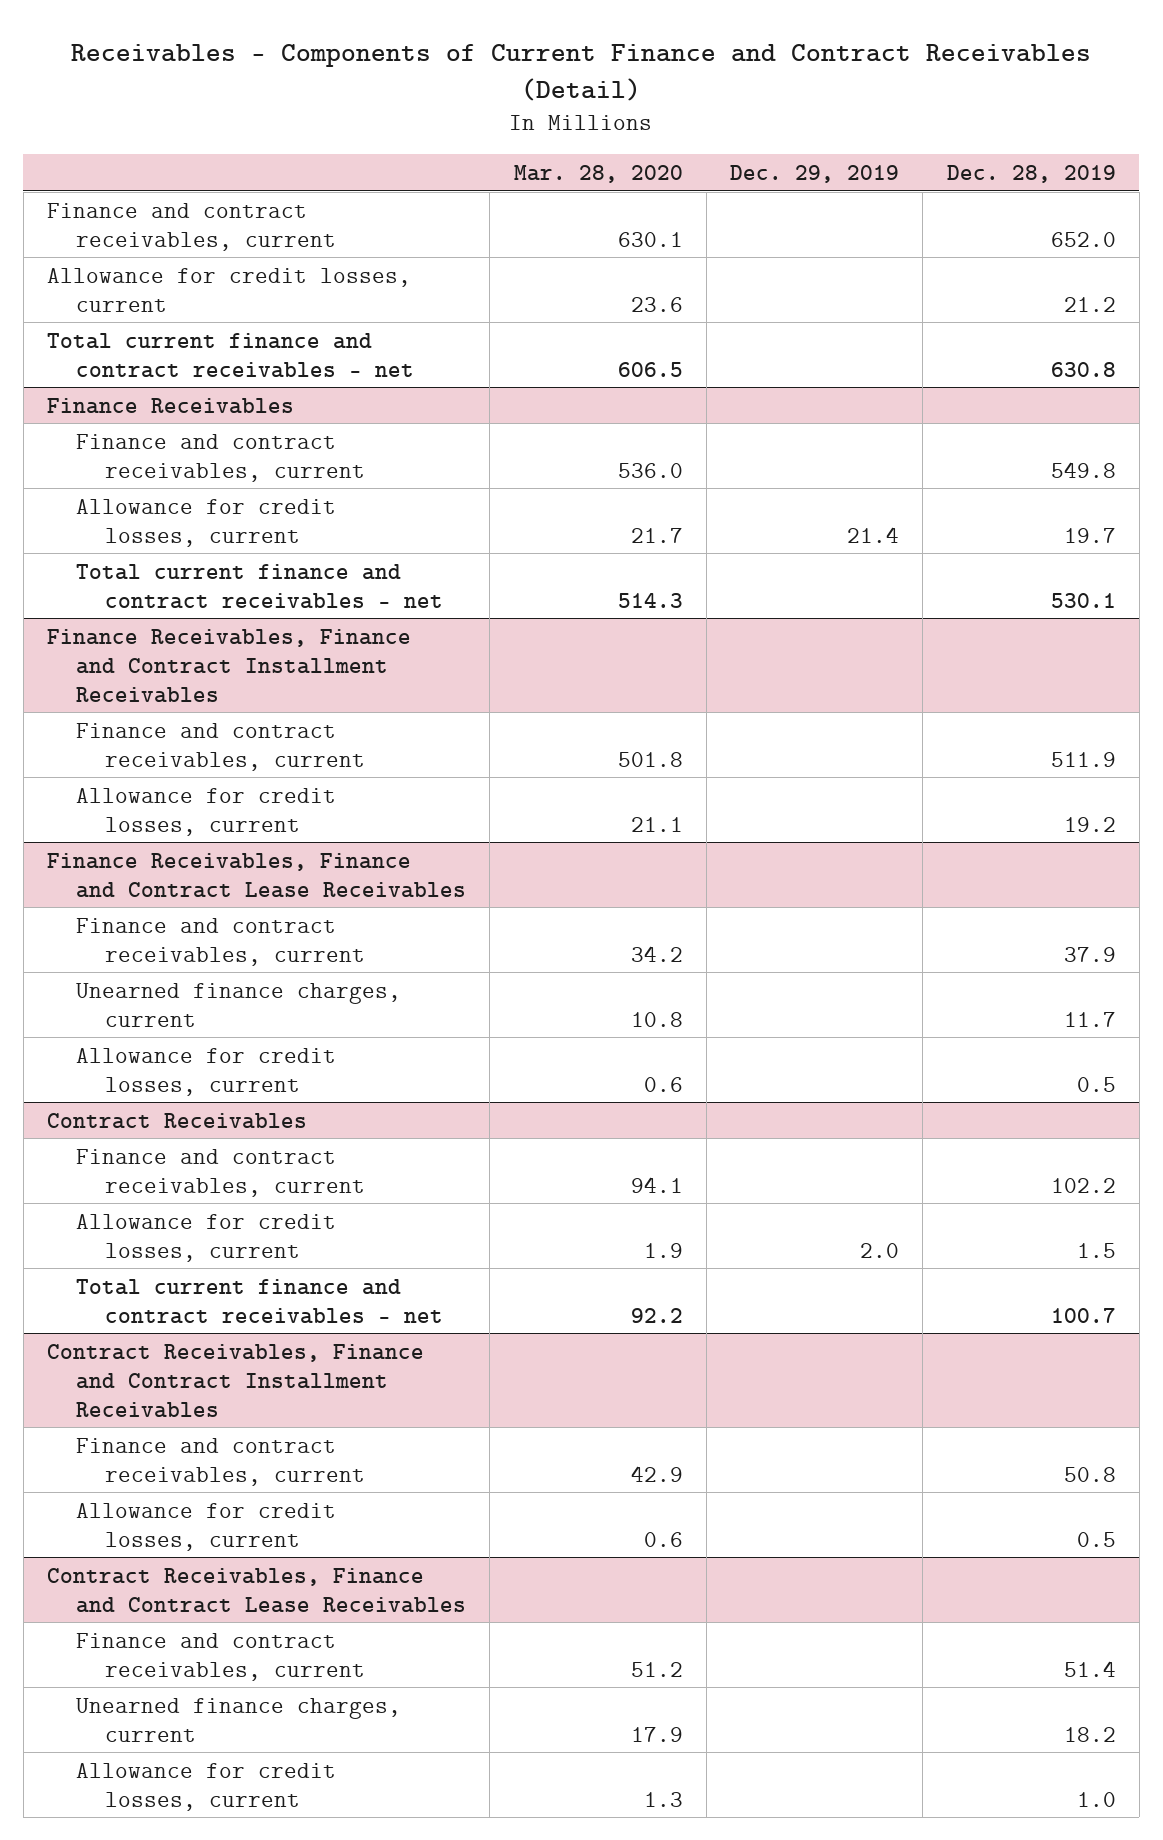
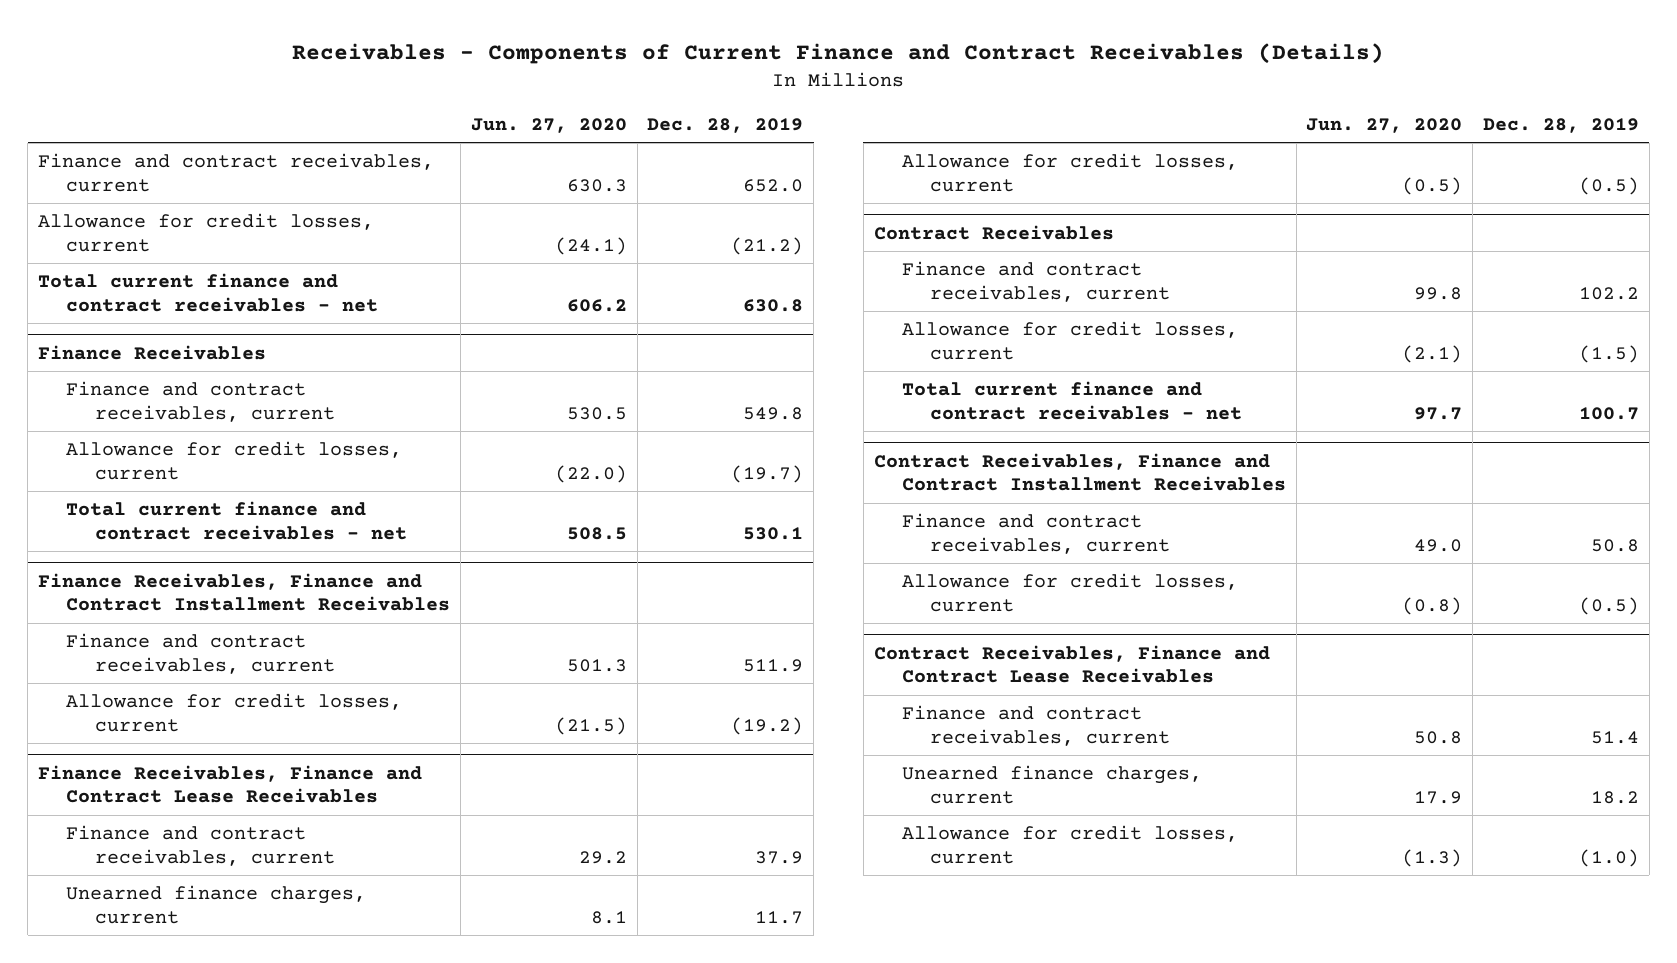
- Receivables - Components of Current Finance and Contract Receivables (Detail)
+ Receivables - Components of Current Finance and Contract Receivables (Details)
- | Mar. 28, 2020 | Dec. 29, 2019 | Dec. 28, 2019
+ | Jun. 27, 2020 | Dec. 28, 2019
- Allowance for credit losses, current | 23.6 | | 21.2
+ Allowance for credit losses, current | (24.1) | (21.2)
@ Finance Receivables
- Allowance for credit losses, current | 21.7 | 21.4 | 19.7
+ Allowance for credit losses, current | (22.0) | (19.7)
@ Finance Receivables, Finance and Contract Installment Receivables
- Allowance for credit losses, current | 21.1 | | 19.2
+ Allowance for credit losses, current | (21.5) | (19.2)
@ Finance Receivables, Finance and Contract Lease Receivables
- Allowance for credit losses, current | 0.6 | | 0.5
+ Allowance for credit losses, current | (0.5) | (0.5)
@ Contract Receivables
- Allowance for credit losses, current | 1.9 | 2.0 | 1.5
+ Allowance for credit losses, current | (2.1) | (1.5)
@ Contract Receivables, Finance and Contract Installment Receivables
- Allowance for credit losses, current | 0.6 | | 0.5
+ Allowance for credit losses, current | (0.8) | (0.5)
@ Contract Receivables, Finance and Contract Lease Receivables
- Allowance for credit losses, current | 1.3 | | 1.0
+ Allowance for credit losses, current | (1.3) | (1.0)

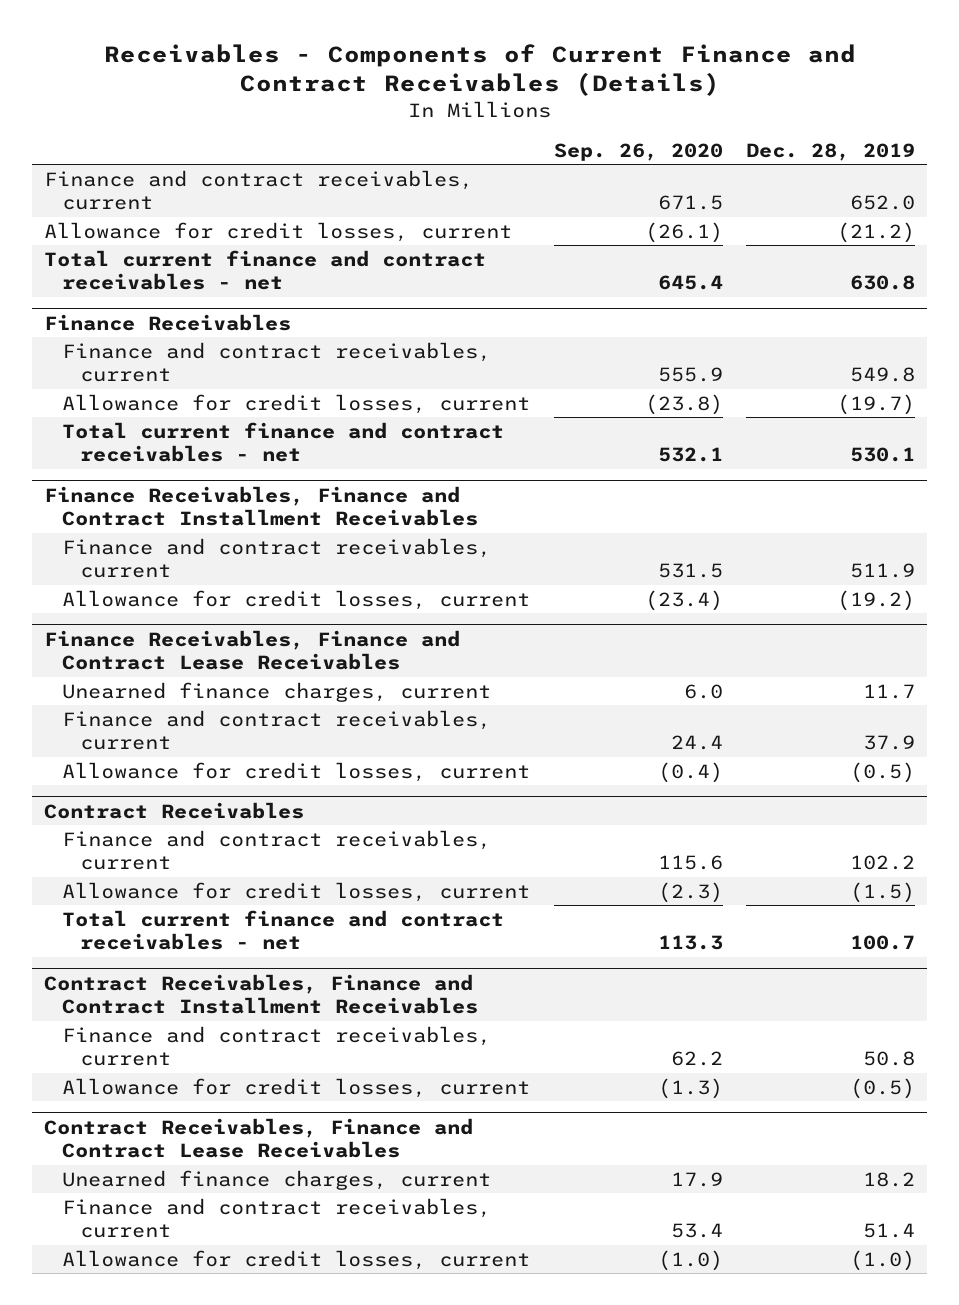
- | Jun. 27, 2020 | Dec. 28, 2019
+ | Sep. 26, 2020 | Dec. 28, 2019
@ Finance Receivables, Finance and Contract Lease Receivables
moved down: Finance and contract receivables, current | 24.4 | 37.9
@ Contract Receivables, Finance and Contract Lease Receivables
moved down: Finance and contract receivables, current | 53.4 | 51.4

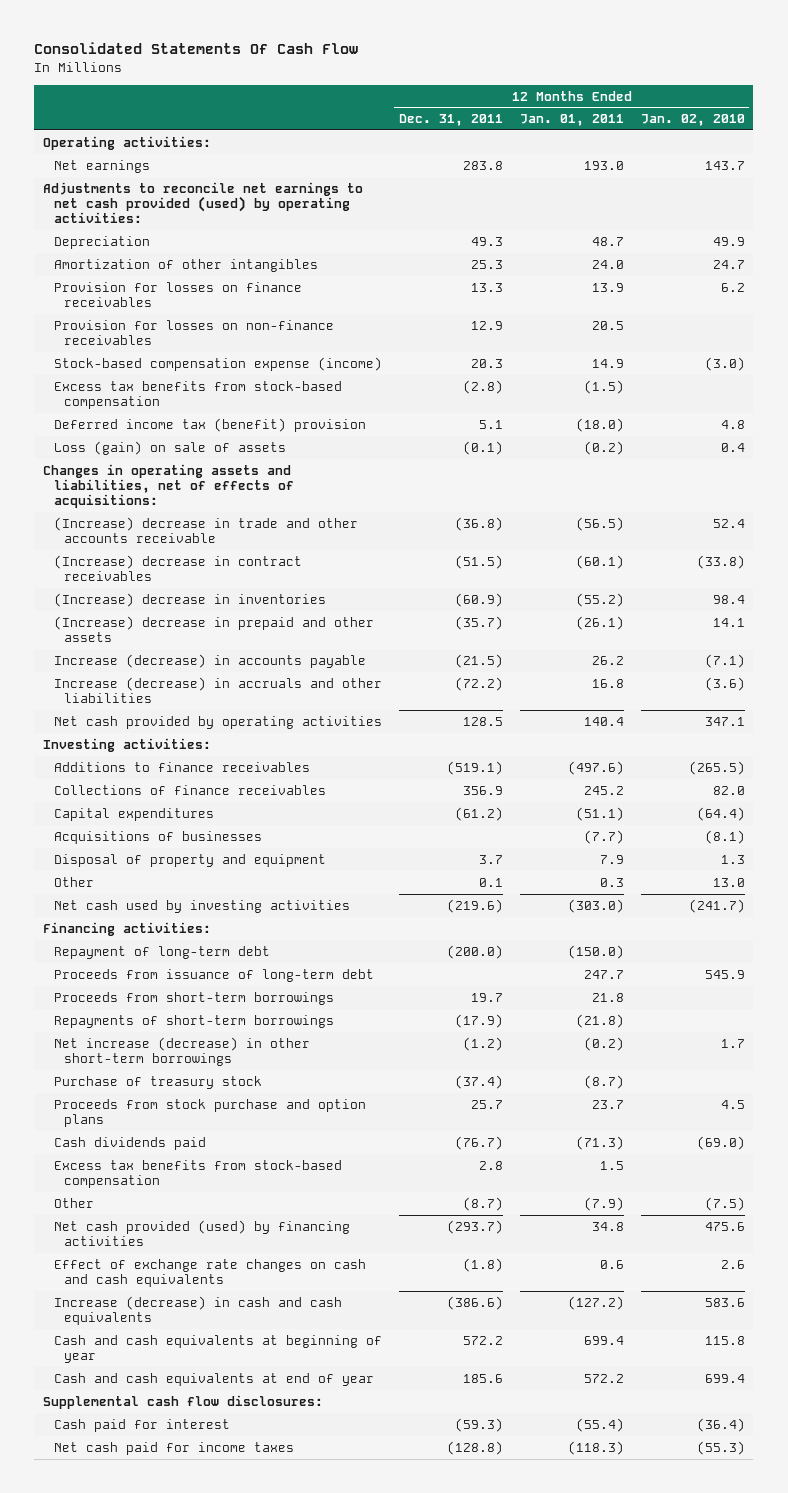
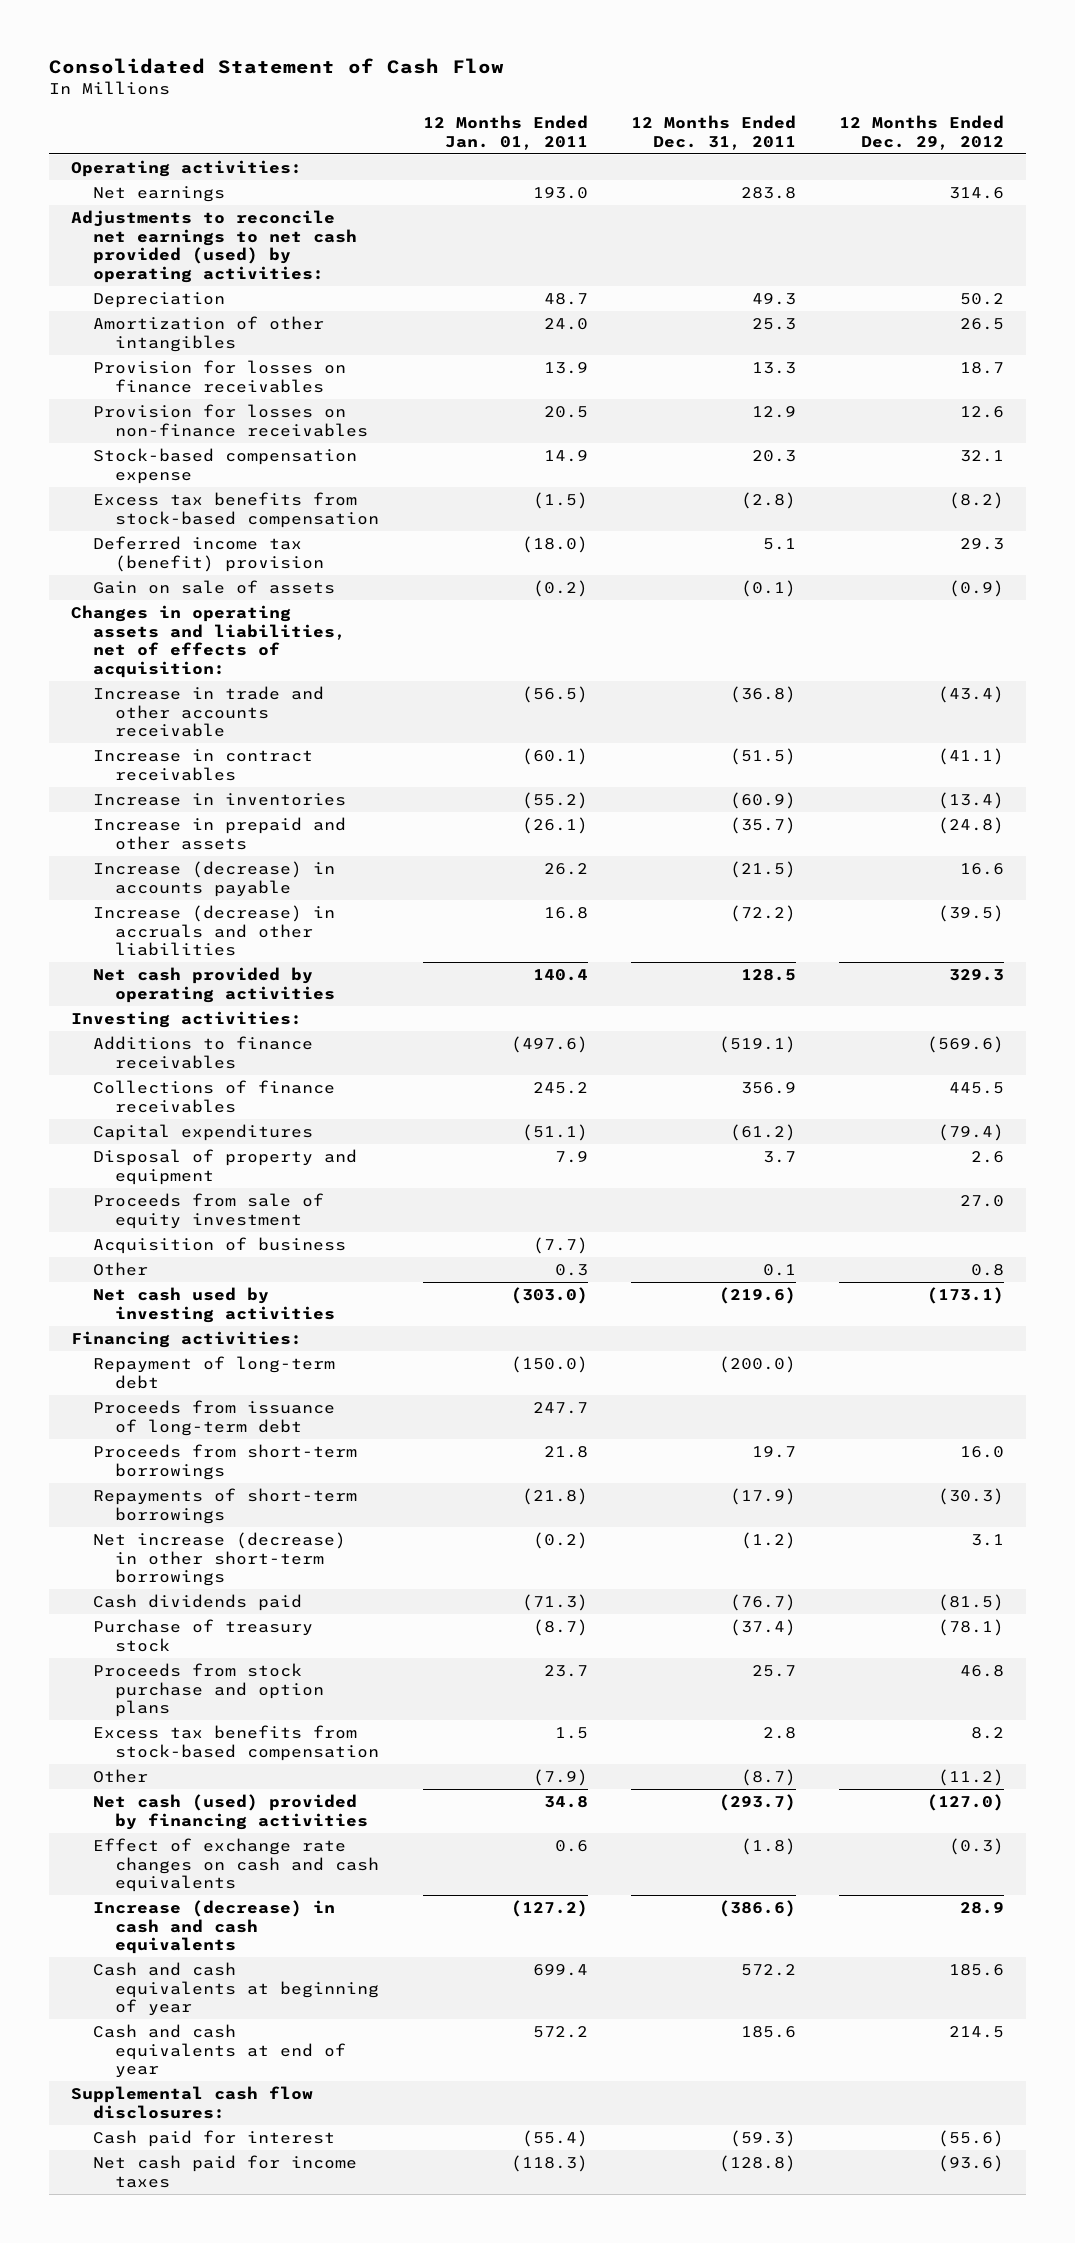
- Consolidated Statements Of Cash Flow
+ Consolidated Statement of Cash Flow
- | 12 Months Ended Dec. 31, 2011 | 12 Months Ended Jan. 01, 2011 | 12 Months Ended Jan. 02, 2010
+ | 12 Months Ended Jan. 01, 2011 | 12 Months Ended Dec. 31, 2011 | 12 Months Ended Dec. 29, 2012
- Stock-based compensation expense (income) | 20.3 | 14.9 | (3.0)
+ Stock-based compensation expense | 14.9 | 20.3 | 32.1
- Loss (gain) on sale of assets | (0.1) | (0.2) | 0.4
- Changes in operating assets and liabilities, net of effects of acquisitions:
- (Increase) decrease in trade and other accounts receivable | (36.8) | (56.5) | 52.4
- (Increase) decrease in contract receivables | (51.5) | (60.1) | (33.8)
- (Increase) decrease in inventories | (60.9) | (55.2) | 98.4
- (Increase) decrease in prepaid and other assets | (35.7) | (26.1) | 14.1
+ Gain on sale of assets | (0.2) | (0.1) | (0.9)
+ Changes in operating assets and liabilities, net of effects of acquisition:
+ Increase in trade and other accounts receivable | (56.5) | (36.8) | (43.4)
+ Increase in contract receivables | (60.1) | (51.5) | (41.1)
+ Increase in inventories | (55.2) | (60.9) | (13.4)
+ Increase in prepaid and other assets | (26.1) | (35.7) | (24.8)
- Acquisitions of businesses | | (7.7) | (8.1)
+ Proceeds from sale of equity investment | | | 27.0
+ Acquisition of business | (7.7) | |
moved up: Cash dividends paid | (71.3) | (76.7) | (81.5)
- Net cash provided (used) by financing activities | (293.7) | 34.8 | 475.6
+ Net cash (used) provided by financing activities | 34.8 | (293.7) | (127.0)

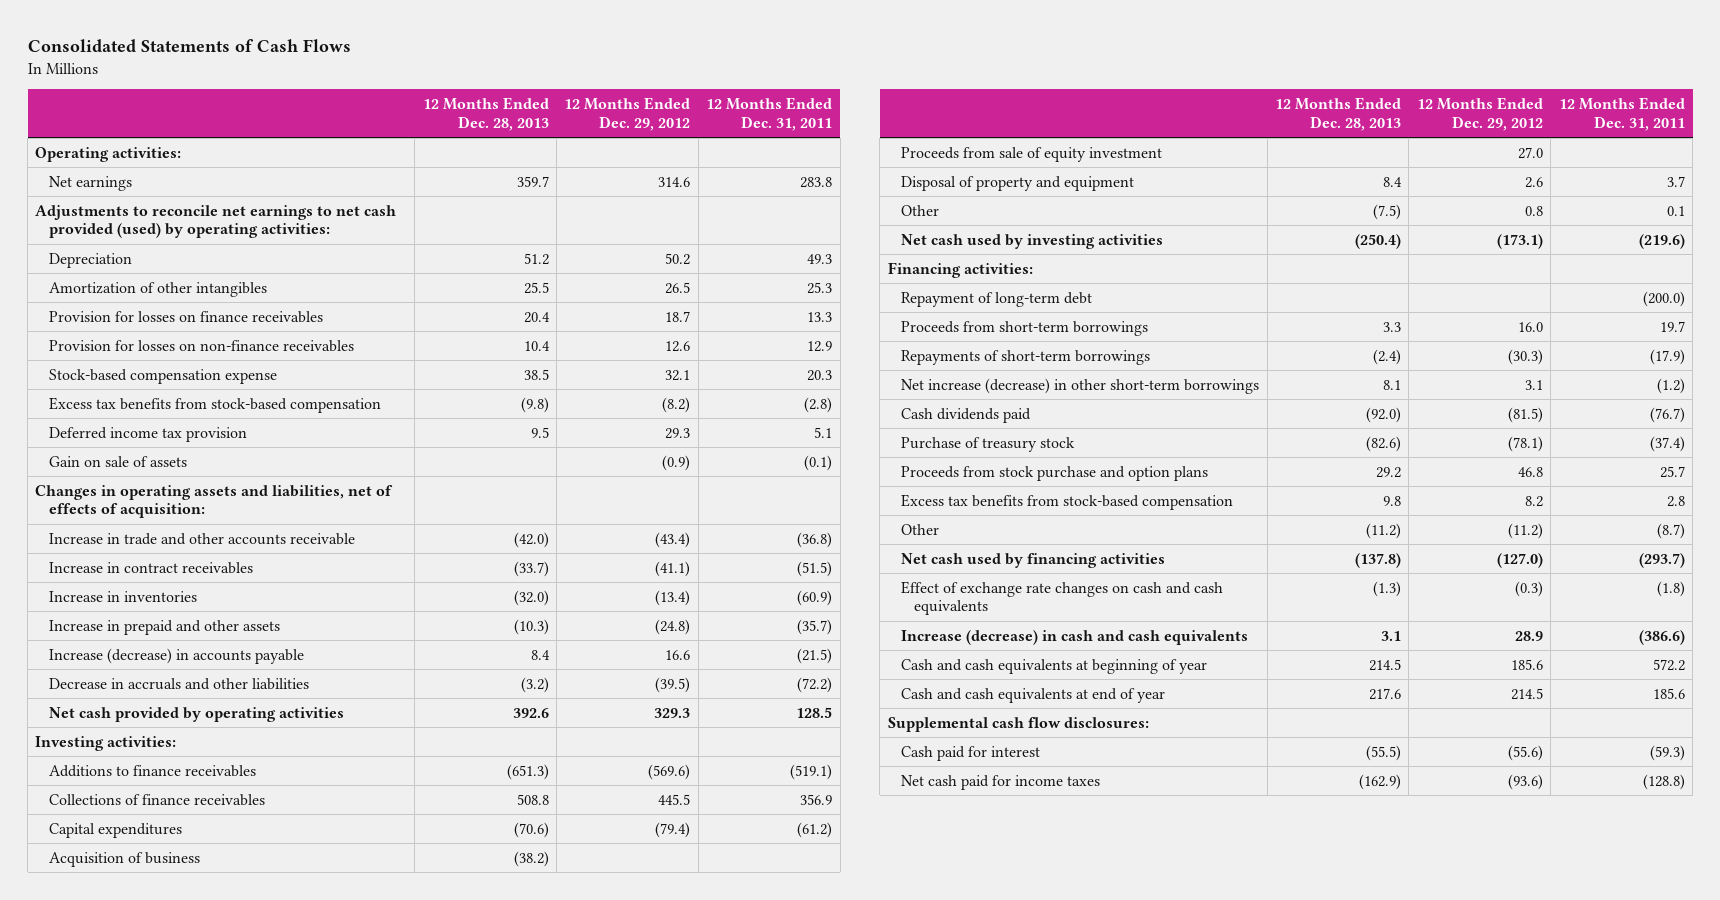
- Consolidated Statement of Cash Flow
+ Consolidated Statements of Cash Flows
- | 12 Months Ended Jan. 01, 2011 | 12 Months Ended Dec. 31, 2011 | 12 Months Ended Dec. 29, 2012
+ | 12 Months Ended Dec. 28, 2013 | 12 Months Ended Dec. 29, 2012 | 12 Months Ended Dec. 31, 2011
- Deferred income tax (benefit) provision | (18.0) | 5.1 | 29.3
+ Deferred income tax provision | 9.5 | 29.3 | 5.1
- Increase (decrease) in accruals and other liabilities | 16.8 | (72.2) | (39.5)
+ Decrease in accruals and other liabilities | (3.2) | (39.5) | (72.2)
moved down: Proceeds from sale of equity investment | | 27.0 |
moved down: Disposal of property and equipment | 8.4 | 2.6 | 3.7
- Proceeds from issuance of long-term debt | 247.7 | |
- Net cash (used) provided by financing activities | 34.8 | (293.7) | (127.0)
+ Net cash used by financing activities | (137.8) | (127.0) | (293.7)

